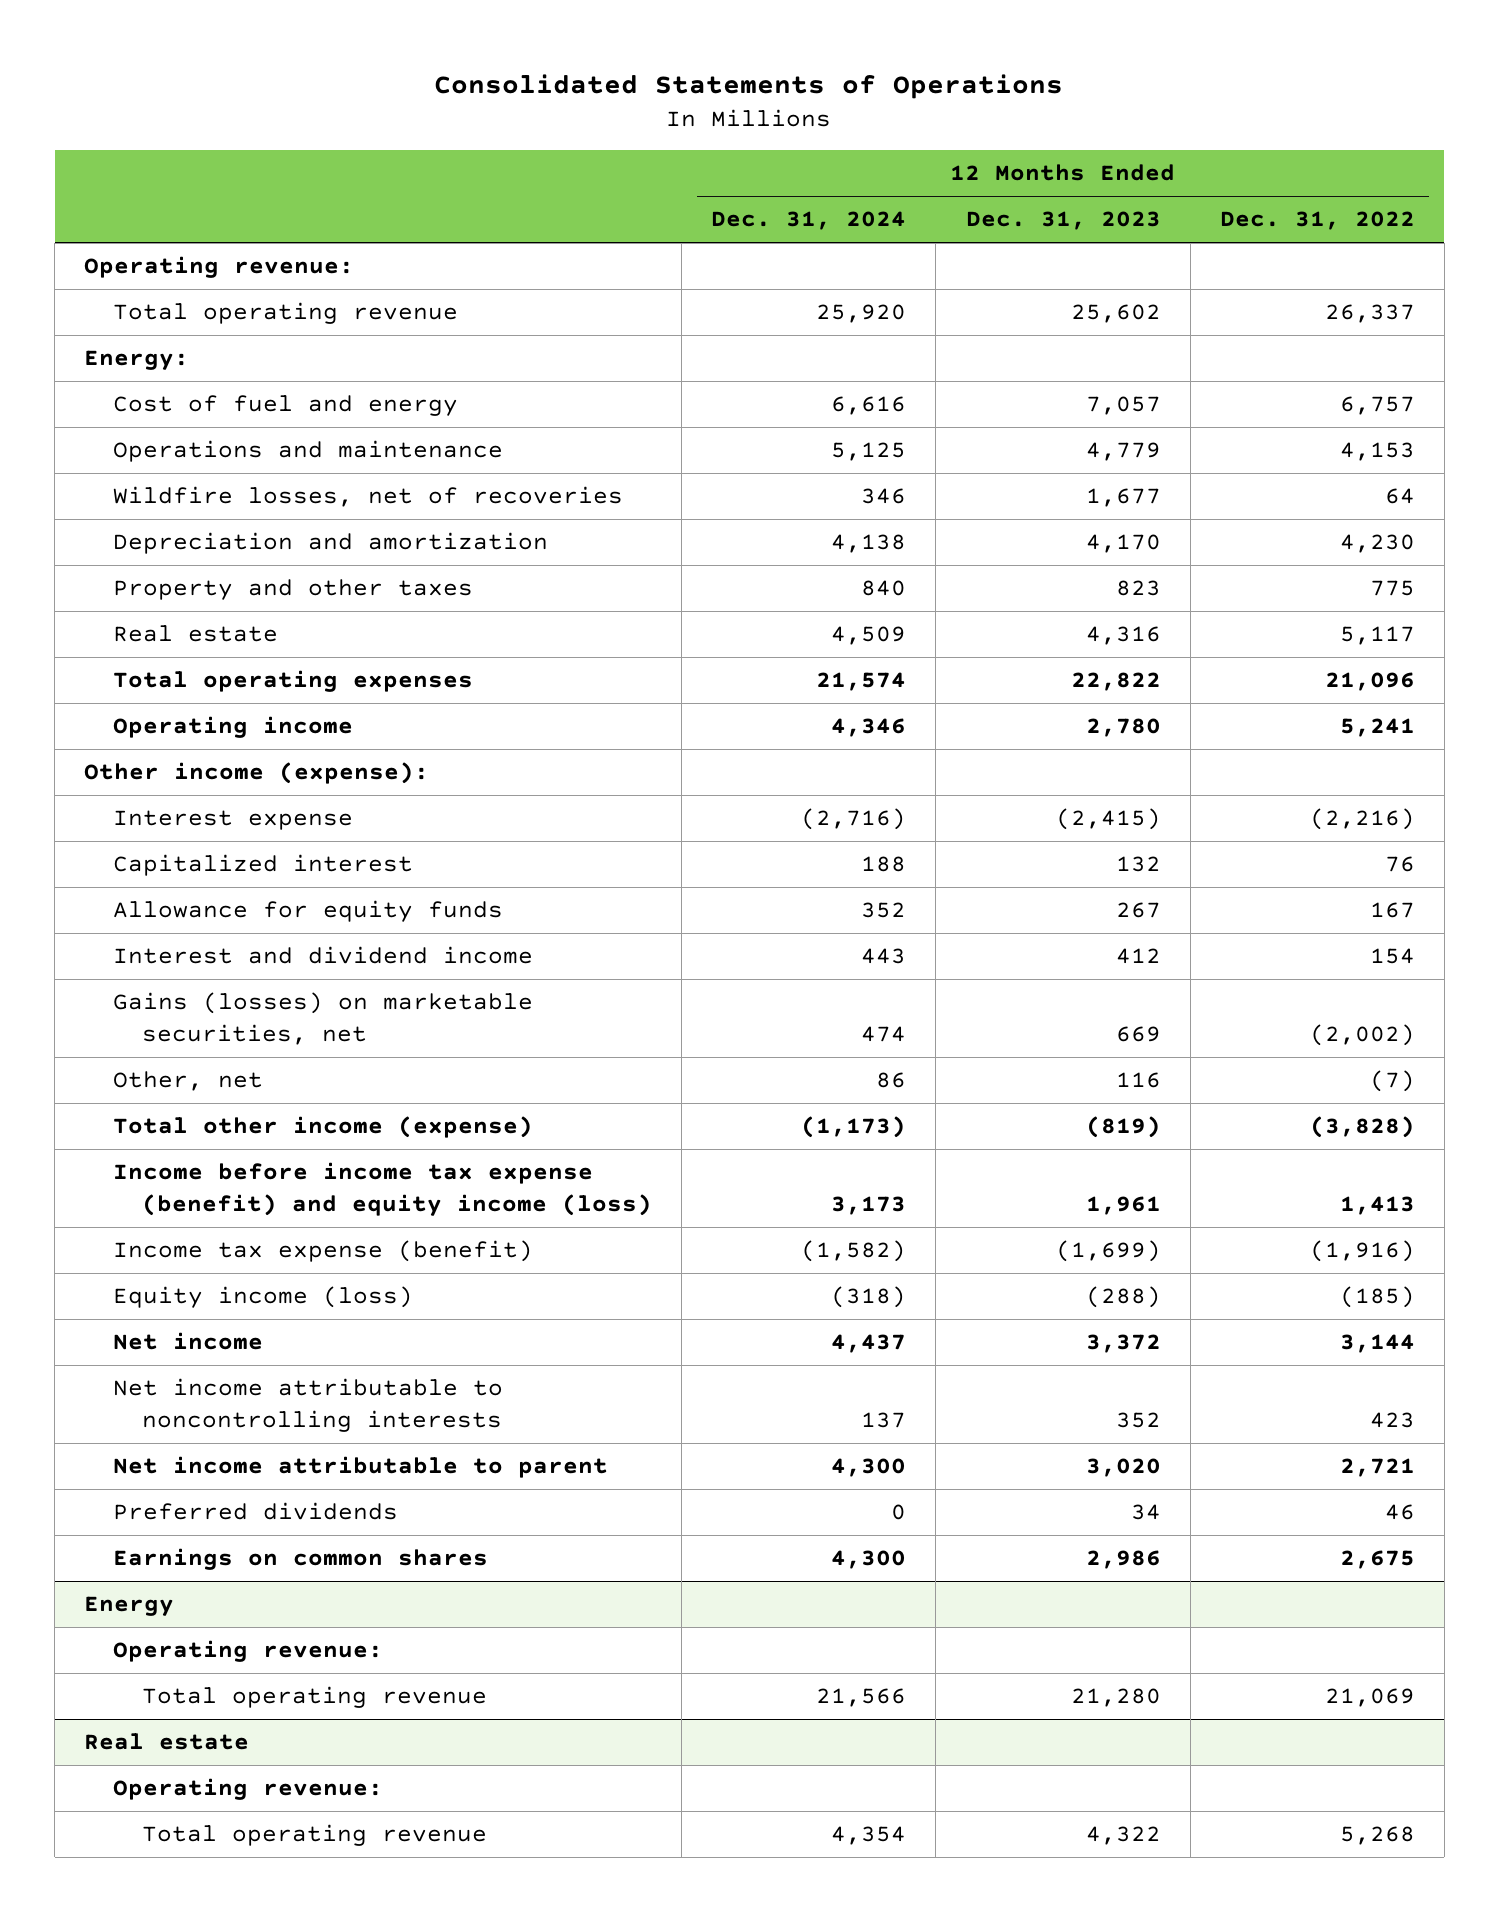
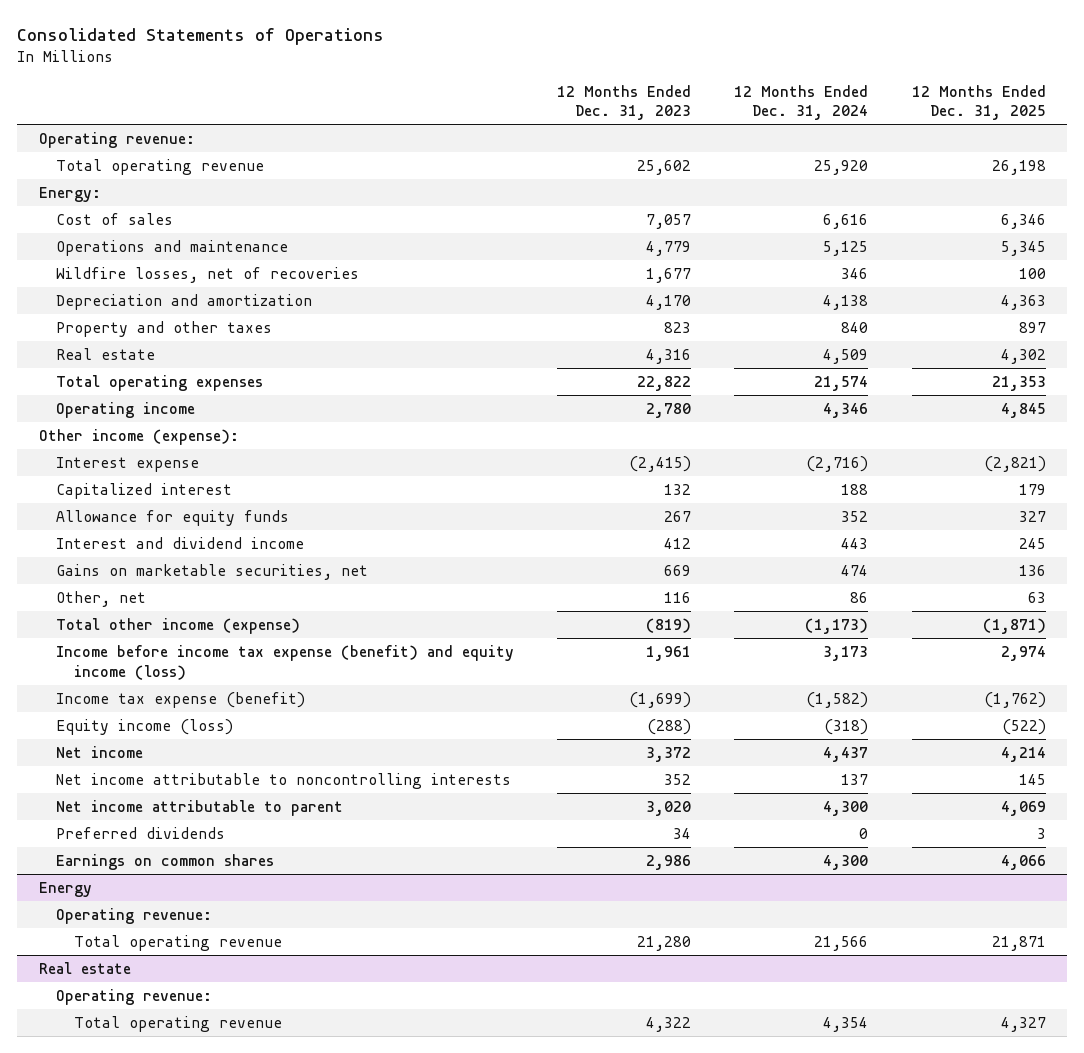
- | 12 Months Ended Dec. 31, 2024 | 12 Months Ended Dec. 31, 2023 | 12 Months Ended Dec. 31, 2022
+ | 12 Months Ended Dec. 31, 2023 | 12 Months Ended Dec. 31, 2024 | 12 Months Ended Dec. 31, 2025
- Cost of fuel and energy | 6,616 | 7,057 | 6,757
+ Cost of sales | 7,057 | 6,616 | 6,346
- Gains (losses) on marketable securities, net | 474 | 669 | (2,002)
+ Gains on marketable securities, net | 669 | 474 | 136

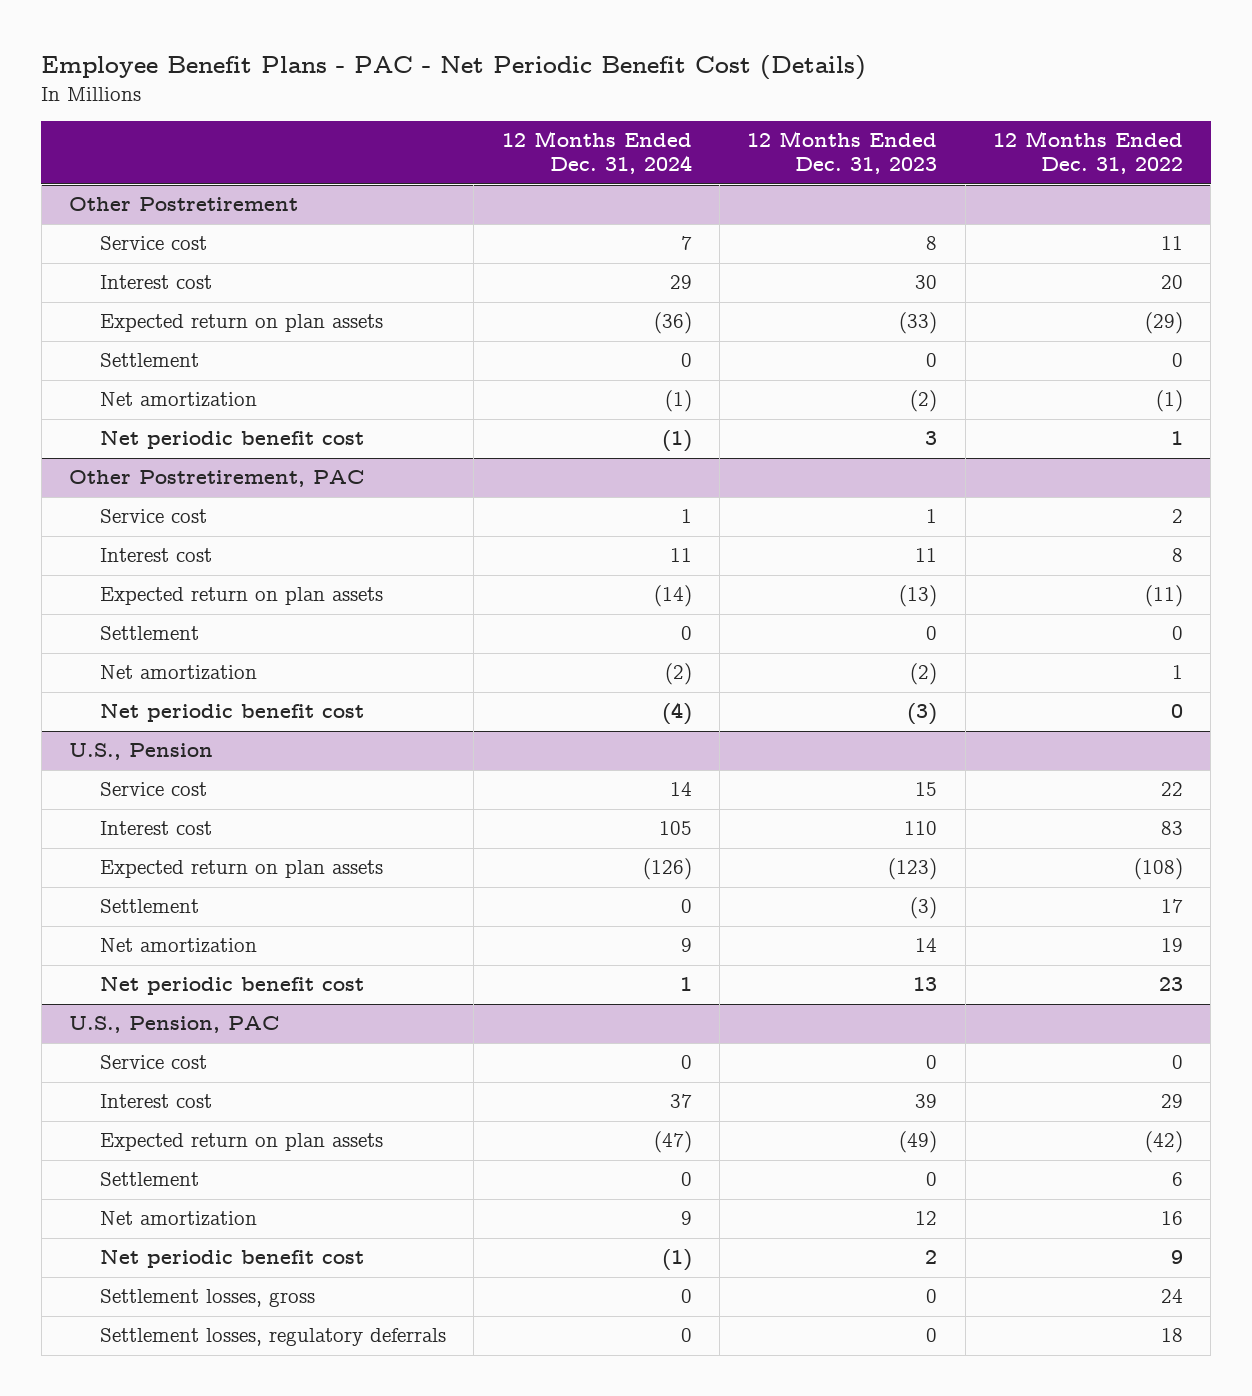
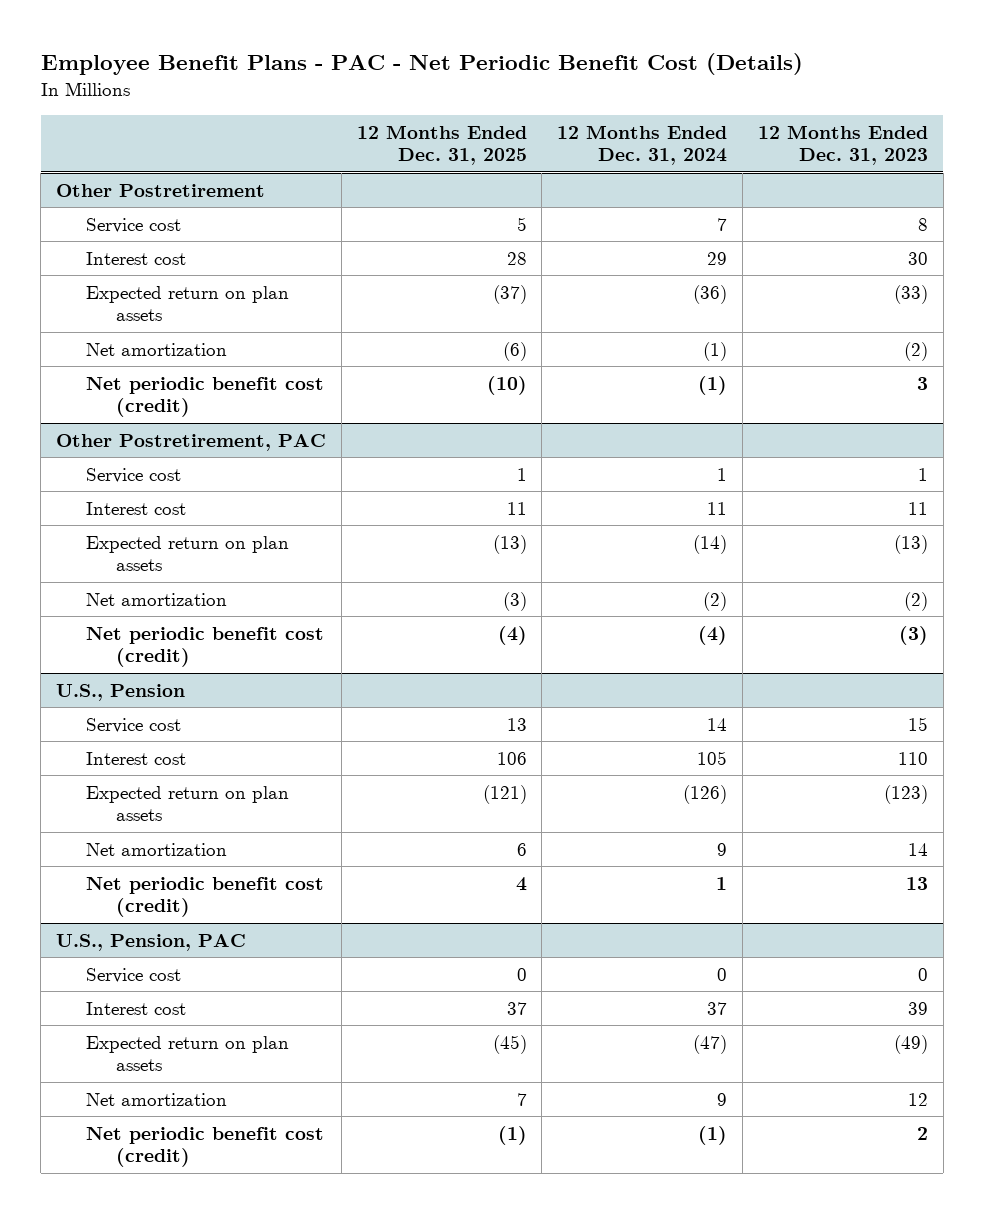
- | 12 Months Ended Dec. 31, 2024 | 12 Months Ended Dec. 31, 2023 | 12 Months Ended Dec. 31, 2022
+ | 12 Months Ended Dec. 31, 2025 | 12 Months Ended Dec. 31, 2024 | 12 Months Ended Dec. 31, 2023
@ Other Postretirement
- Settlement | 0 | 0 | 0
- Net periodic benefit cost | (1) | 3 | 1
+ Net periodic benefit cost (credit) | (10) | (1) | 3
@ Other Postretirement, PAC
- Settlement | 0 | 0 | 0
- Net periodic benefit cost | (4) | (3) | 0
+ Net periodic benefit cost (credit) | (4) | (4) | (3)
@ U.S., Pension
- Settlement | 0 | (3) | 17
- Net periodic benefit cost | 1 | 13 | 23
+ Net periodic benefit cost (credit) | 4 | 1 | 13
@ U.S., Pension, PAC
- Settlement | 0 | 0 | 6
- Net periodic benefit cost | (1) | 2 | 9
- Settlement losses, gross | 0 | 0 | 24
- Settlement losses, regulatory deferrals | 0 | 0 | 18
+ Net periodic benefit cost (credit) | (1) | (1) | 2

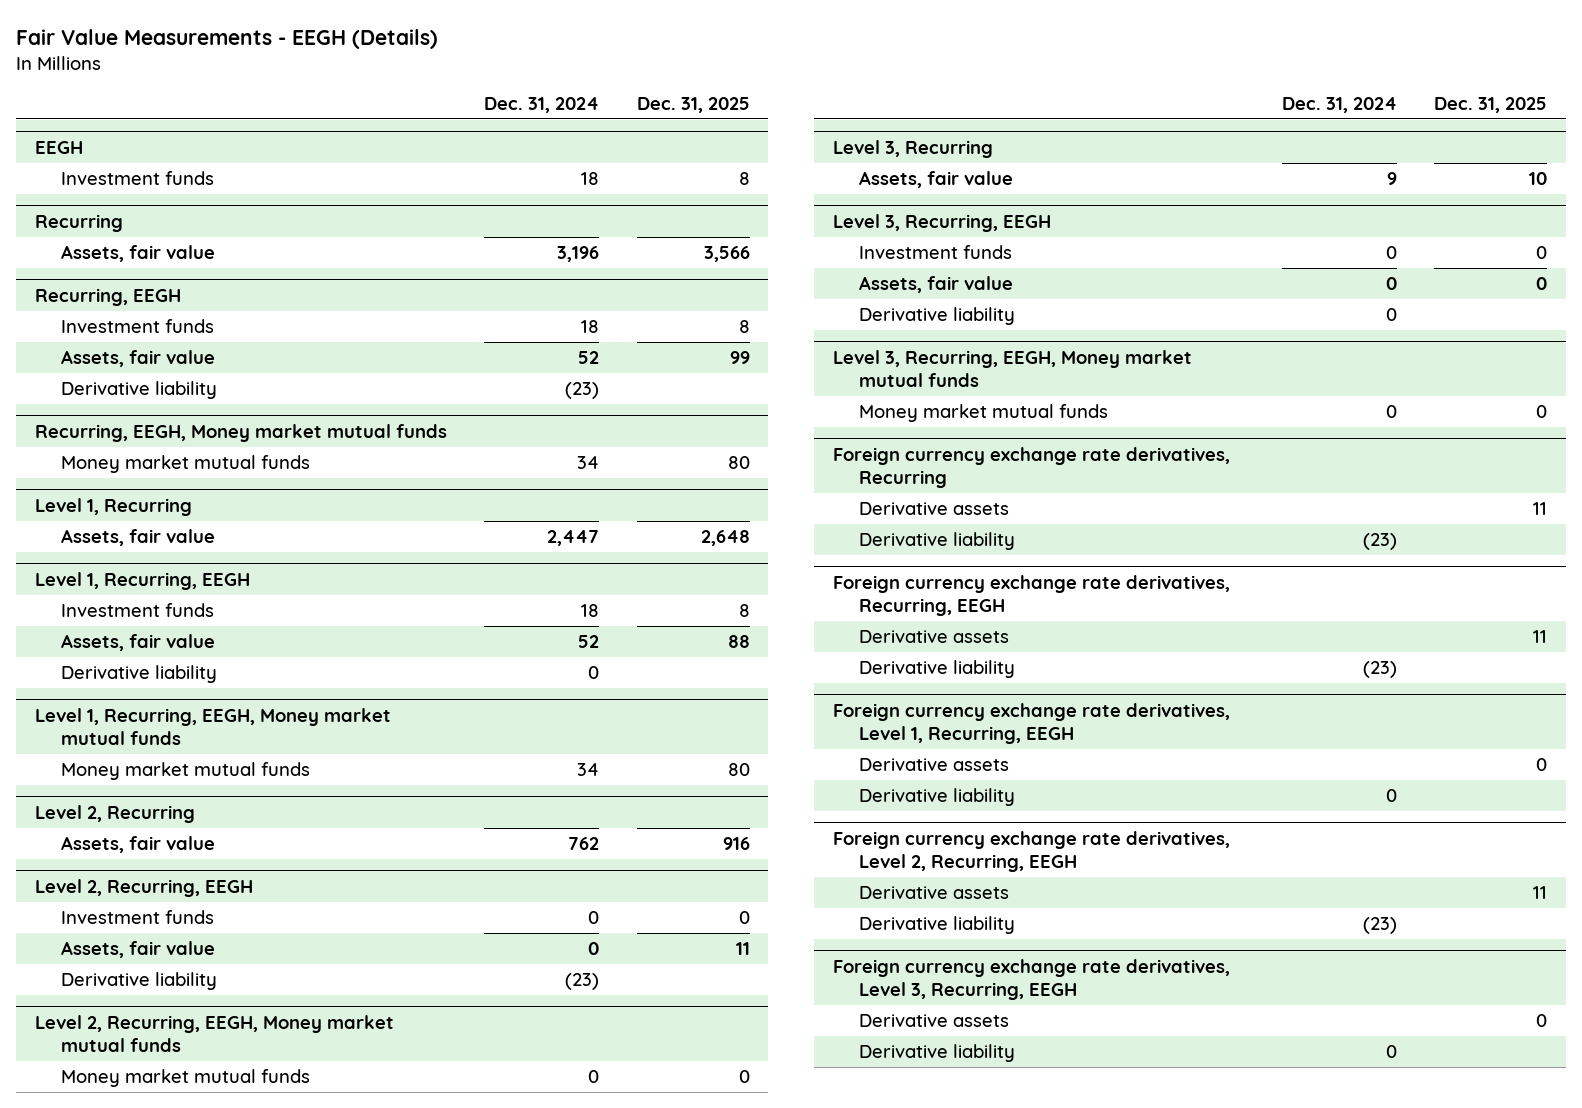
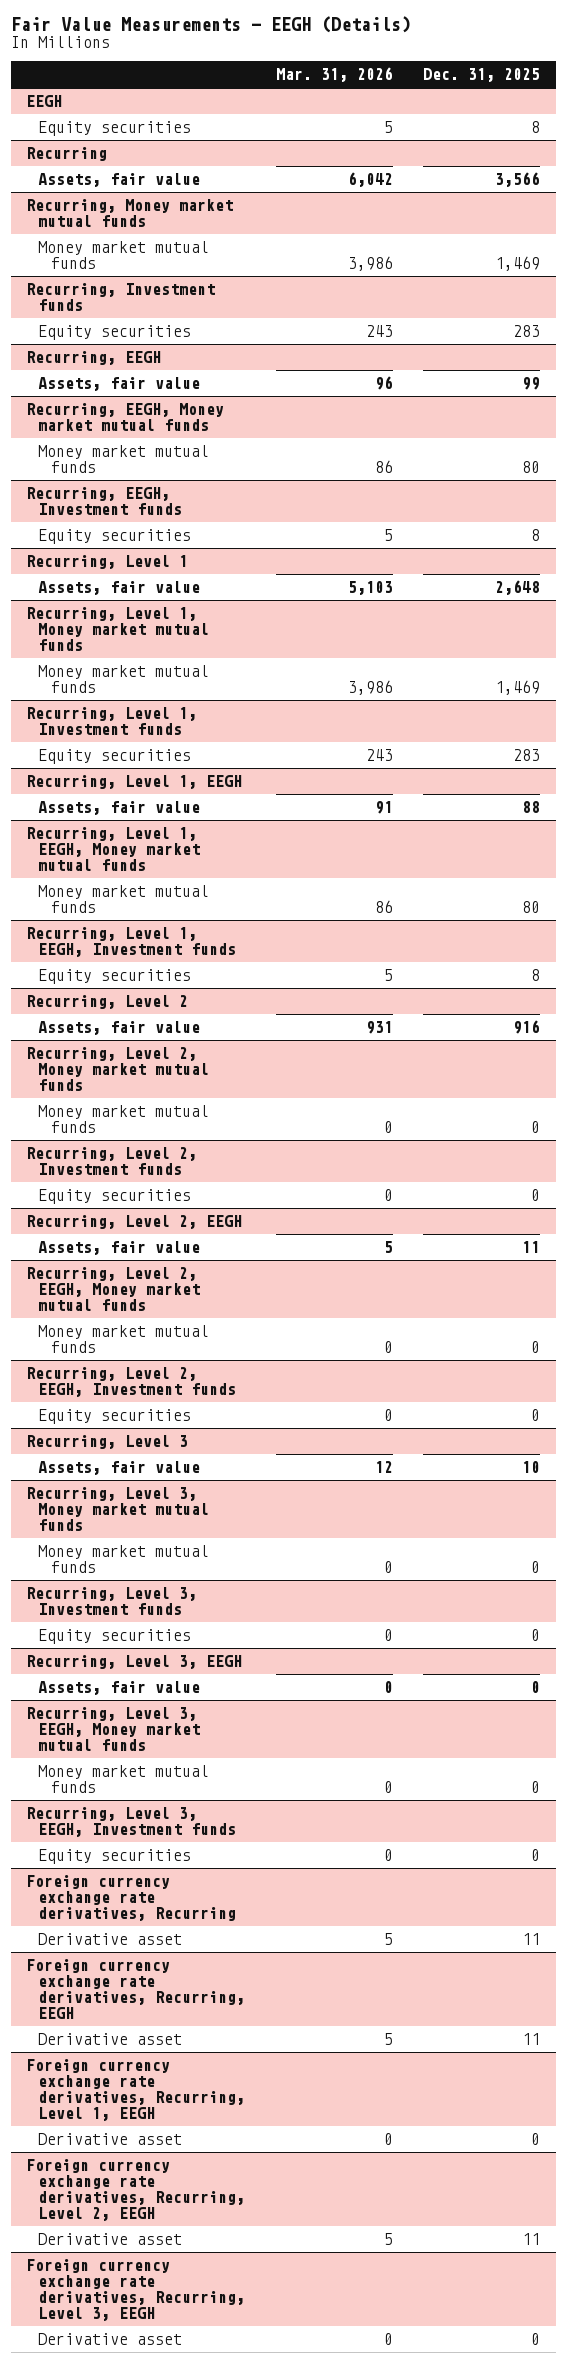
- | Dec. 31, 2024 | Dec. 31, 2025
+ | Mar. 31, 2026 | Dec. 31, 2025
@ EEGH
- Investment funds | 18 | 8
+ Equity securities | 5 | 8
+ Recurring, Money market mutual funds
+ Money market mutual funds | 3,986 | 1,469
+ Recurring, Investment funds
+ Equity securities | 243 | 283
@ Recurring, EEGH
- Investment funds | 18 | 8
- Derivative liability | (23) |
- Level 1, Recurring
+ Recurring, EEGH, Investment funds
+ Equity securities | 5 | 8
+ Recurring, Level 1
- Level 1, Recurring, EEGH
- Investment funds | 18 | 8
+ Recurring, Level 1, Money market mutual funds
+ Money market mutual funds | 3,986 | 1,469
+ Recurring, Level 1, Investment funds
+ Equity securities | 243 | 283
+ Recurring, Level 1, EEGH
- Derivative liability | 0 |
- Level 1, Recurring, EEGH, Money market mutual funds
+ Recurring, Level 1, EEGH, Money market mutual funds
- Level 2, Recurring
+ Recurring, Level 1, EEGH, Investment funds
+ Equity securities | 5 | 8
+ Recurring, Level 2
- Level 2, Recurring, EEGH
- Investment funds | 0 | 0
+ Recurring, Level 2, Money market mutual funds
+ Money market mutual funds | 0 | 0
+ Recurring, Level 2, Investment funds
+ Equity securities | 0 | 0
+ Recurring, Level 2, EEGH
- Derivative liability | (23) |
- Level 2, Recurring, EEGH, Money market mutual funds
+ Recurring, Level 2, EEGH, Money market mutual funds
- Level 3, Recurring
+ Recurring, Level 2, EEGH, Investment funds
+ Equity securities | 0 | 0
+ Recurring, Level 3
- Level 3, Recurring, EEGH
- Investment funds | 0 | 0
+ Recurring, Level 3, Money market mutual funds
+ Money market mutual funds | 0 | 0
+ Recurring, Level 3, Investment funds
+ Equity securities | 0 | 0
+ Recurring, Level 3, EEGH
- Derivative liability | 0 |
- Level 3, Recurring, EEGH, Money market mutual funds
+ Recurring, Level 3, EEGH, Money market mutual funds
+ Recurring, Level 3, EEGH, Investment funds
+ Equity securities | 0 | 0
@ Foreign currency exchange rate derivatives, Recurring
- Derivative assets | | 11
- Derivative liability | (23) |
+ Derivative asset | 5 | 11
@ Foreign currency exchange rate derivatives, Recurring, EEGH
- Derivative assets | | 11
- Derivative liability | (23) |
- Foreign currency exchange rate derivatives, Level 1, Recurring, EEGH
- Derivative assets | | 0
- Derivative liability | 0 |
- Foreign currency exchange rate derivatives, Level 2, Recurring, EEGH
- Derivative assets | | 11
- Derivative liability | (23) |
- Foreign currency exchange rate derivatives, Level 3, Recurring, EEGH
- Derivative assets | | 0
- Derivative liability | 0 |
@ Foreign currency exchange rate derivatives, Recurring, EEGH
+ Derivative asset | 5 | 11
+ Foreign currency exchange rate derivatives, Recurring, Level 1, EEGH
+ Derivative asset | 0 | 0
+ Foreign currency exchange rate derivatives, Recurring, Level 2, EEGH
+ Derivative asset | 5 | 11
+ Foreign currency exchange rate derivatives, Recurring, Level 3, EEGH
+ Derivative asset | 0 | 0

